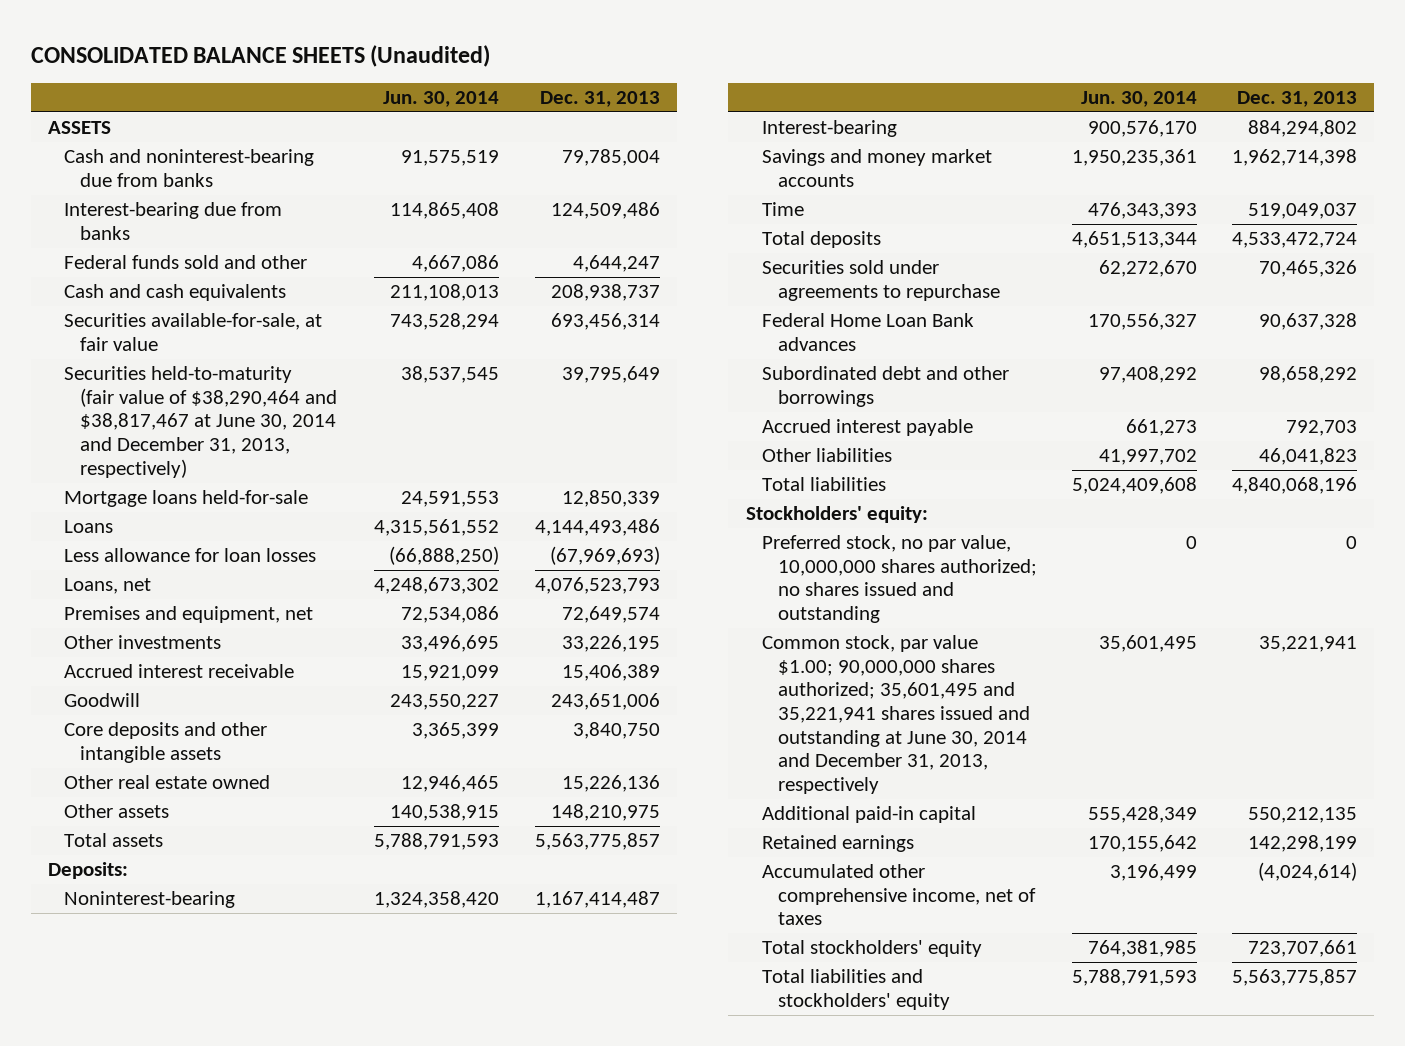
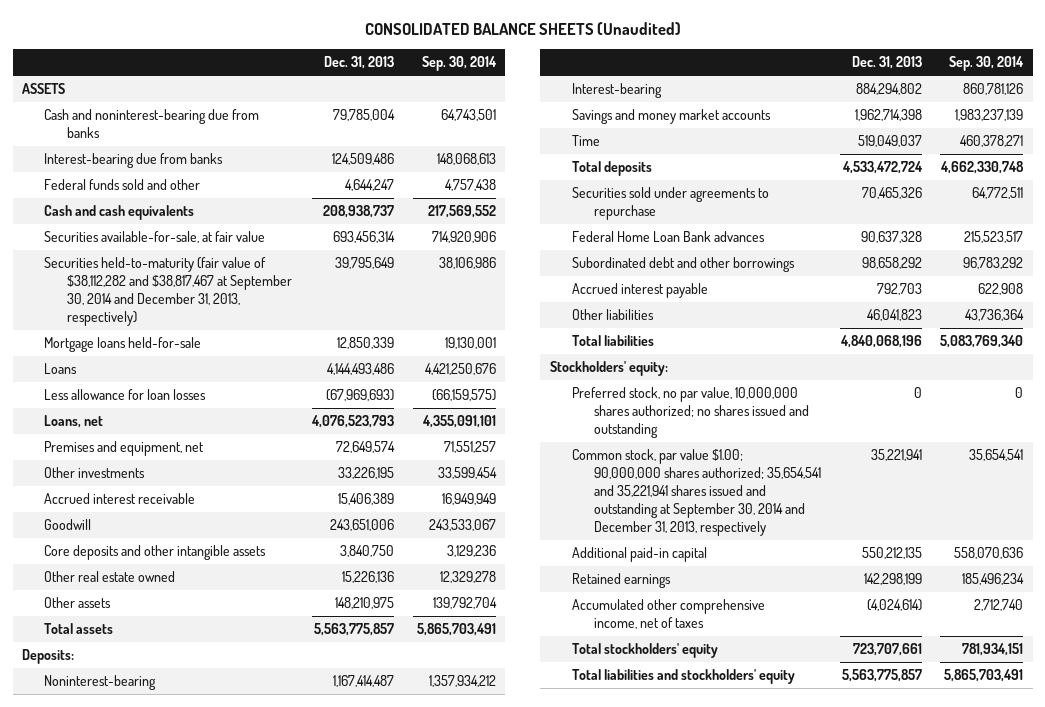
- | Jun. 30, 2014 | Dec. 31, 2013
+ | Dec. 31, 2013 | Sep. 30, 2014
- Securities held-to-maturity (fair value of $38,290,464 and $38,817,467 at June 30, 2014 and December 31, 2013, respectively) | 38,537,545 | 39,795,649
+ Securities held-to-maturity (fair value of $38,112,282 and $38,817,467 at September 30, 2014 and December 31, 2013, respectively) | 39,795,649 | 38,106,986
- Common stock, par value $1.00; 90,000,000 shares authorized; 35,601,495 and 35,221,941 shares issued and outstanding at June 30, 2014 and December 31, 2013, respectively | 35,601,495 | 35,221,941
+ Common stock, par value $1.00; 90,000,000 shares authorized; 35,654,541 and 35,221,941 shares issued and outstanding at September 30, 2014 and December 31, 2013, respectively | 35,221,941 | 35,654,541

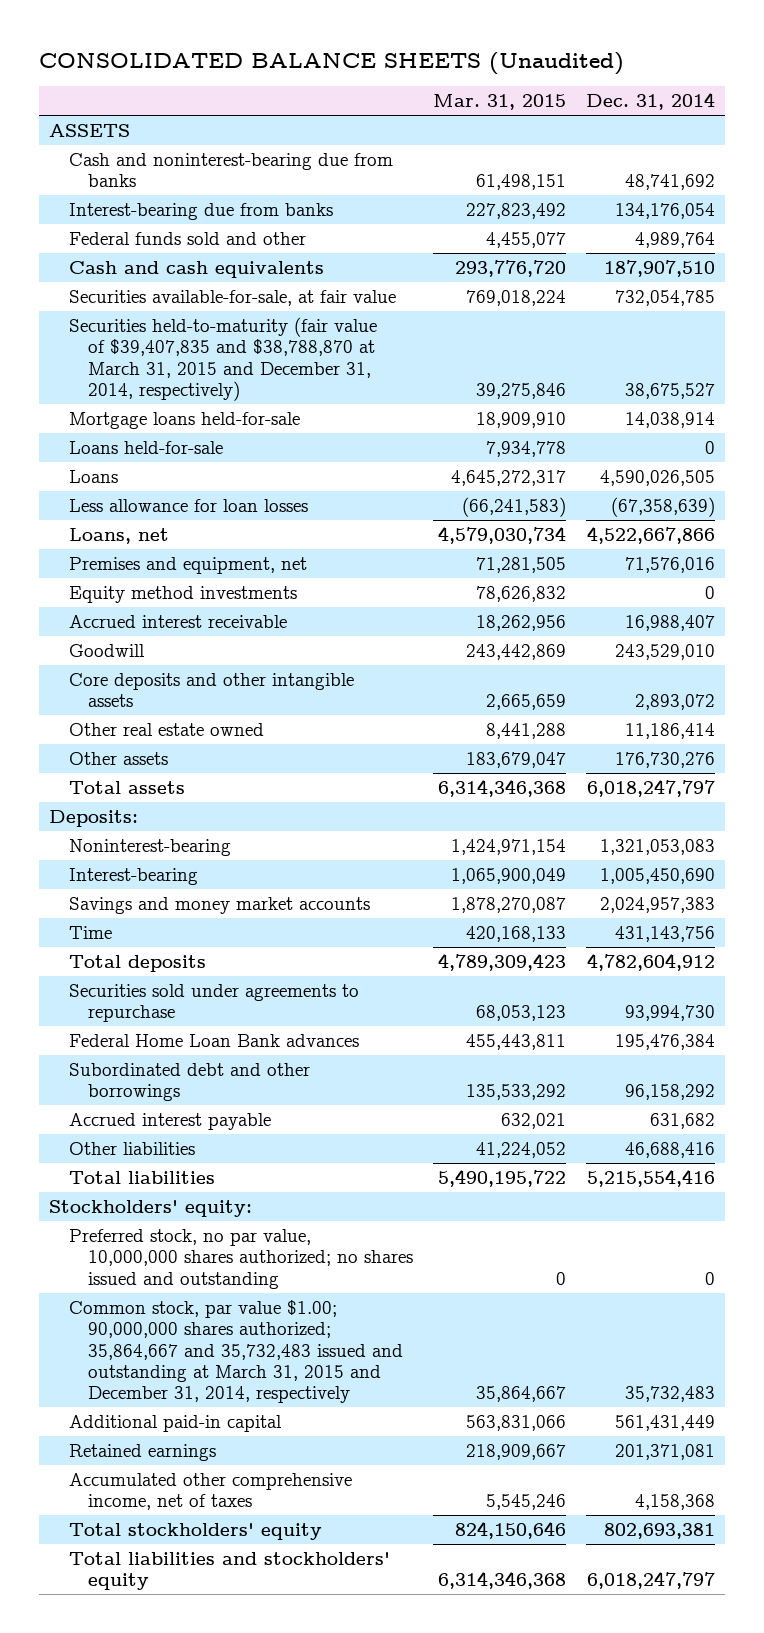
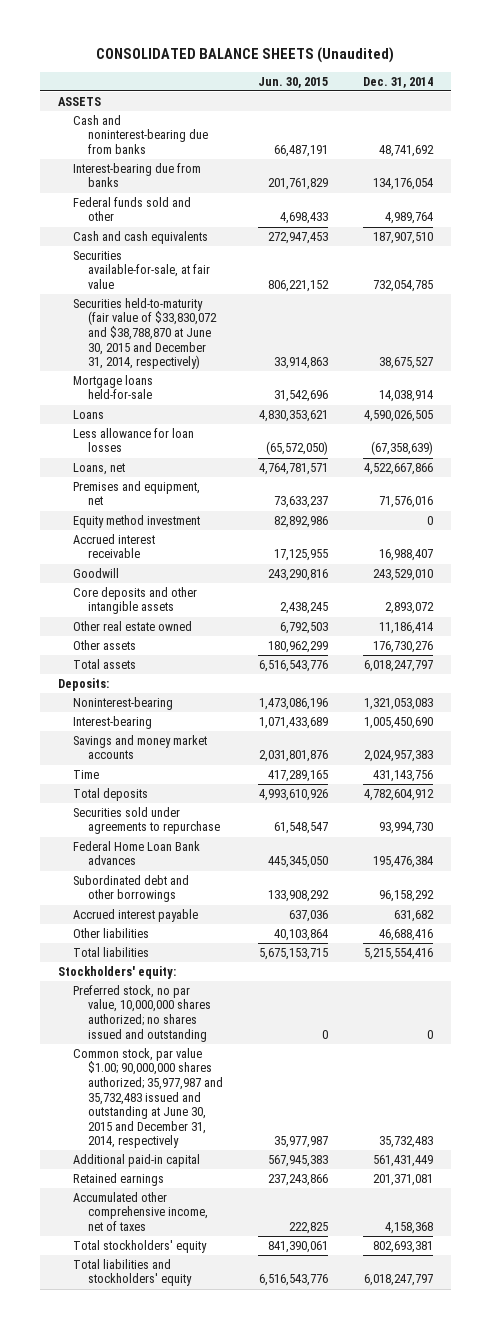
- | Mar. 31, 2015 | Dec. 31, 2014
+ | Jun. 30, 2015 | Dec. 31, 2014
- Securities held-to-maturity (fair value of $39,407,835 and $38,788,870 at March 31, 2015 and December 31, 2014, respectively) | 39,275,846 | 38,675,527
+ Securities held-to-maturity (fair value of $33,830,072 and $38,788,870 at June 30, 2015 and December 31, 2014, respectively) | 33,914,863 | 38,675,527
- Loans held-for-sale | 7,934,778 | 0
- Equity method investments | 78,626,832 | 0
+ Equity method investment | 82,892,986 | 0
- Common stock, par value $1.00; 90,000,000 shares authorized; 35,864,667 and 35,732,483 issued and outstanding at March 31, 2015 and December 31, 2014, respectively | 35,864,667 | 35,732,483
+ Common stock, par value $1.00; 90,000,000 shares authorized; 35,977,987 and 35,732,483 issued and outstanding at June 30, 2015 and December 31, 2014, respectively | 35,977,987 | 35,732,483

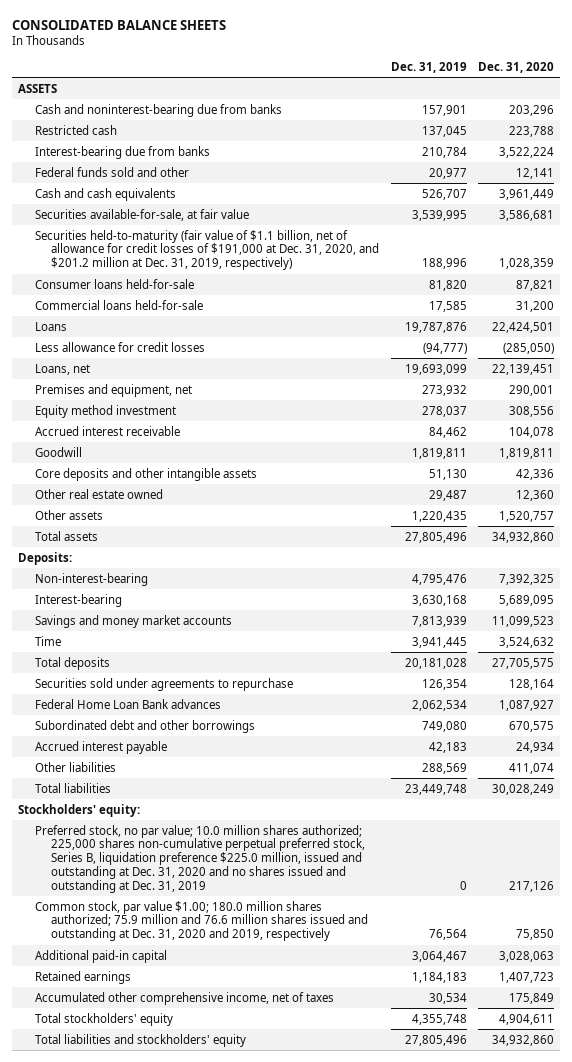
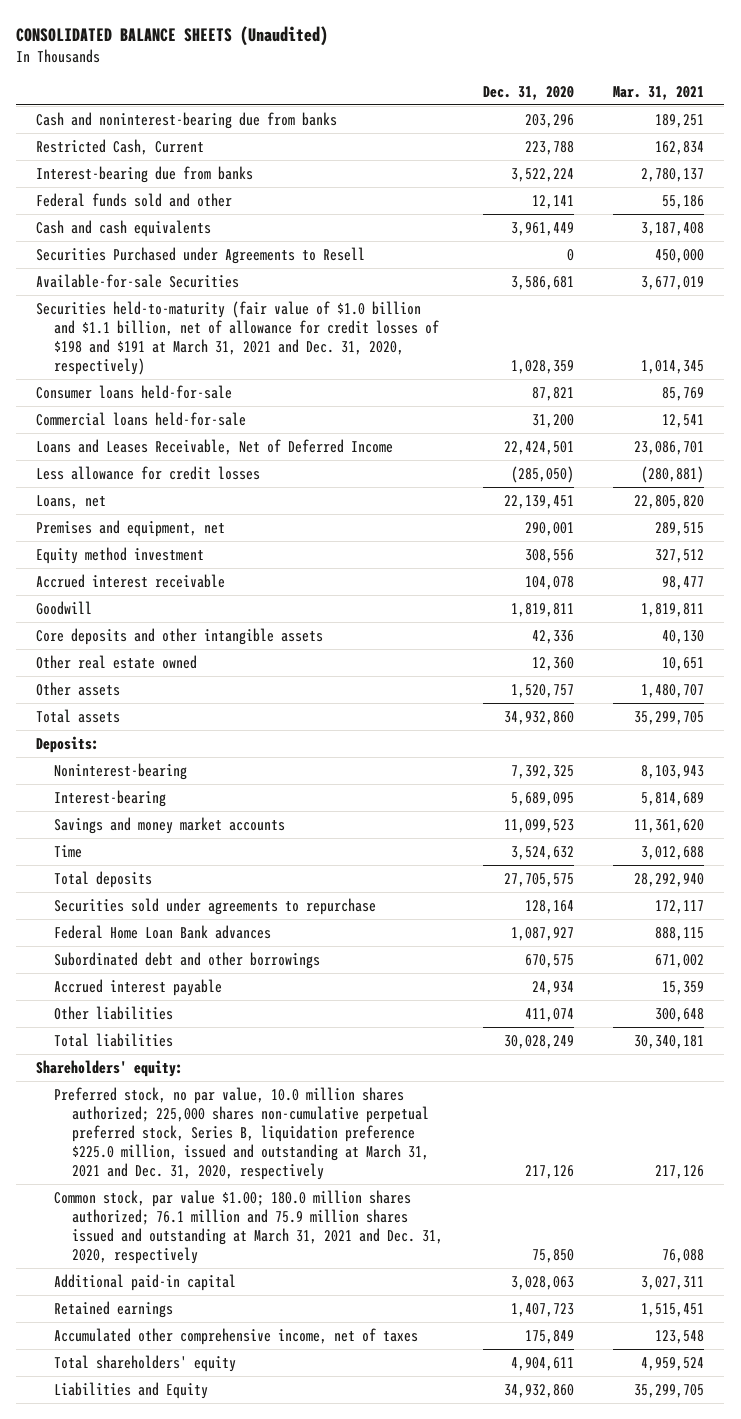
- CONSOLIDATED BALANCE SHEETS
+ CONSOLIDATED BALANCE SHEETS (Unaudited)
- | Dec. 31, 2019 | Dec. 31, 2020
+ | Dec. 31, 2020 | Mar. 31, 2021
- ASSETS
- Restricted cash | 137,045 | 223,788
+ Restricted Cash, Current | 223,788 | 162,834
- Securities available-for-sale, at fair value | 3,539,995 | 3,586,681
- Securities held-to-maturity (fair value of $1.1 billion, net of allowance for credit losses of $191,000 at Dec. 31, 2020, and $201.2 million at Dec. 31, 2019, respectively) | 188,996 | 1,028,359
+ Securities Purchased under Agreements to Resell | 0 | 450,000
+ Available-for-sale Securities | 3,586,681 | 3,677,019
+ Securities held-to-maturity (fair value of $1.0 billion and $1.1 billion, net of allowance for credit losses of $198 and $191 at March 31, 2021 and Dec. 31, 2020, respectively) | 1,028,359 | 1,014,345
- Loans | 19,787,876 | 22,424,501
+ Loans and Leases Receivable, Net of Deferred Income | 22,424,501 | 23,086,701
- Non-interest-bearing | 4,795,476 | 7,392,325
+ Noninterest-bearing | 7,392,325 | 8,103,943
- Stockholders' equity:
- Preferred stock, no par value; 10.0 million shares authorized; 225,000 shares non-cumulative perpetual preferred stock, Series B, liquidation preference $225.0 million, issued and outstanding at Dec. 31, 2020 and no shares issued and outstanding at Dec. 31, 2019 | 0 | 217,126
- Common stock, par value $1.00; 180.0 million shares authorized; 75.9 million and 76.6 million shares issued and outstanding at Dec. 31, 2020 and 2019, respectively | 76,564 | 75,850
+ Shareholders' equity:
+ Preferred stock, no par value, 10.0 million shares authorized; 225,000 shares non-cumulative perpetual preferred stock, Series B, liquidation preference $225.0 million, issued and outstanding at March 31, 2021 and Dec. 31, 2020, respectively | 217,126 | 217,126
+ Common stock, par value $1.00; 180.0 million shares authorized; 76.1 million and 75.9 million shares issued and outstanding at March 31, 2021 and Dec. 31, 2020, respectively | 75,850 | 76,088
- Total stockholders' equity | 4,355,748 | 4,904,611
- Total liabilities and stockholders' equity | 27,805,496 | 34,932,860
+ Total shareholders' equity | 4,904,611 | 4,959,524
+ Liabilities and Equity | 34,932,860 | 35,299,705

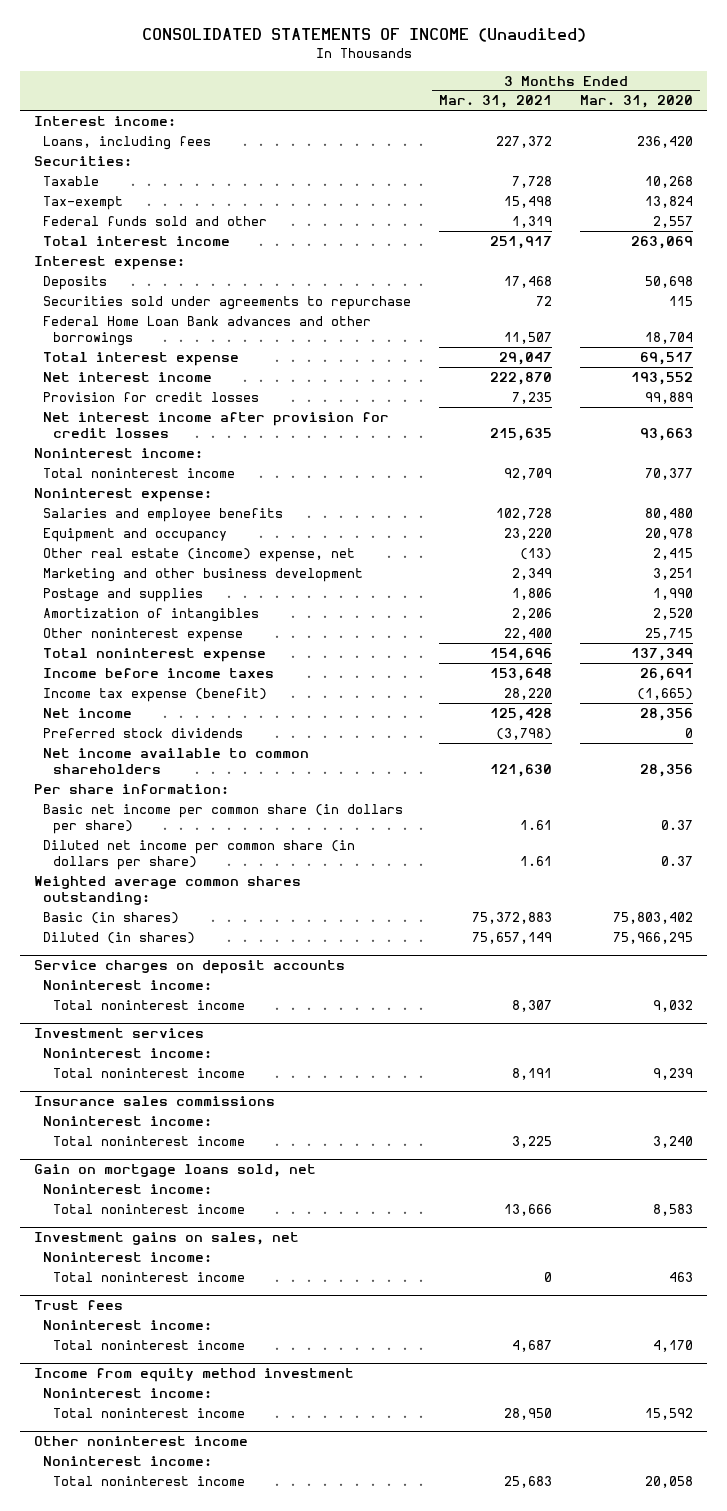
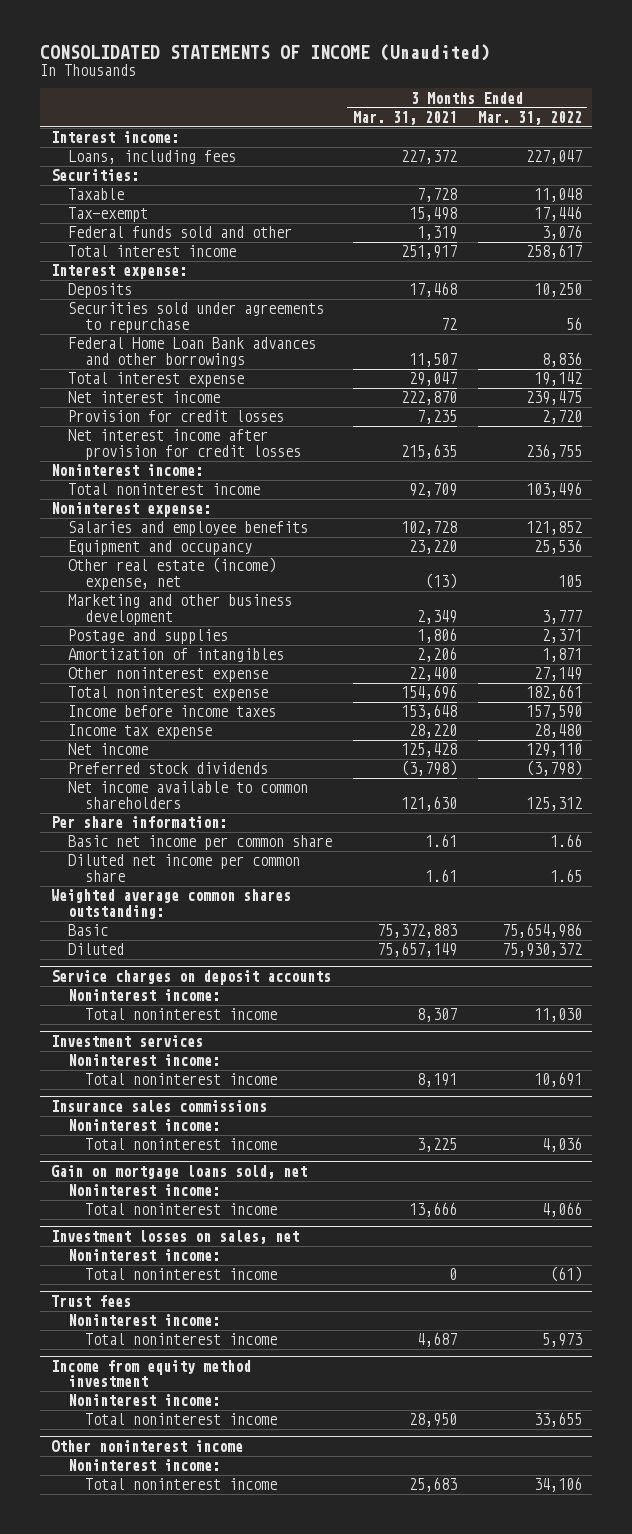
- | 3 Months Ended Mar. 31, 2021 | 3 Months Ended Mar. 31, 2020
+ | 3 Months Ended Mar. 31, 2021 | 3 Months Ended Mar. 31, 2022
- Income tax expense (benefit) | 28,220 | (1,665)
+ Income tax expense | 28,220 | 28,480
- Basic net income per common share (in dollars per share) | 1.61 | 0.37
- Diluted net income per common share (in dollars per share) | 1.61 | 0.37
+ Basic net income per common share | 1.61 | 1.66
+ Diluted net income per common share | 1.61 | 1.65
- Basic (in shares) | 75,372,883 | 75,803,402
- Diluted (in shares) | 75,657,149 | 75,966,295
+ Basic | 75,372,883 | 75,654,986
+ Diluted | 75,657,149 | 75,930,372
- Investment gains on sales, net
+ Investment losses on sales, net

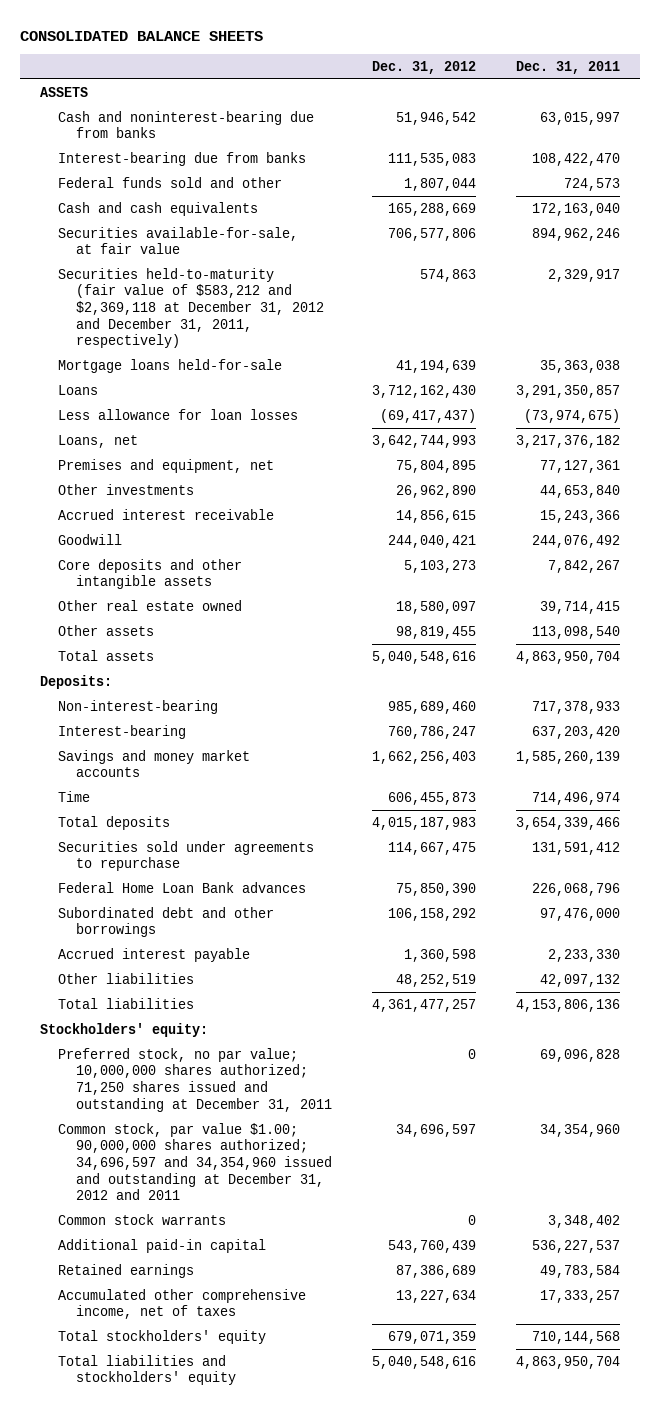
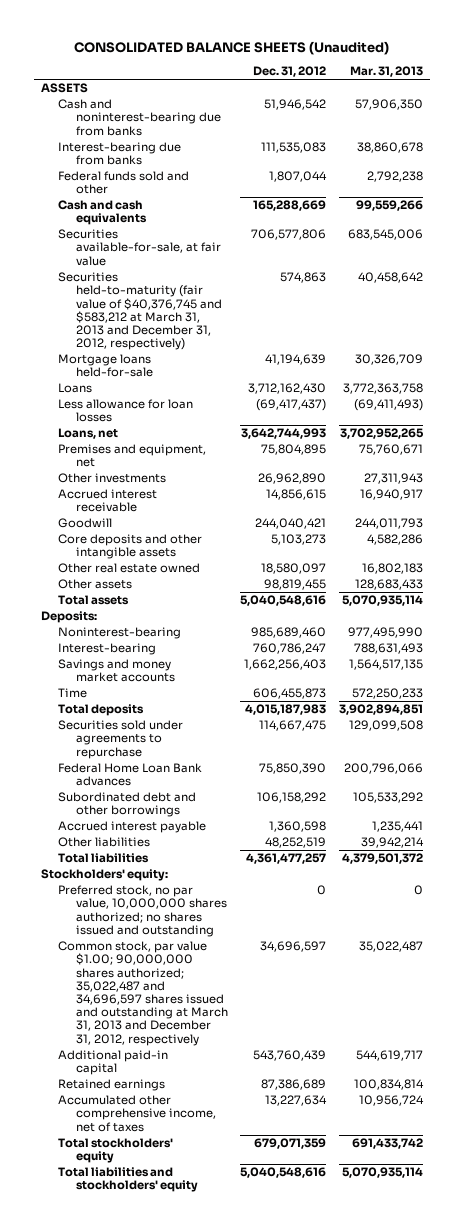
- CONSOLIDATED BALANCE SHEETS
+ CONSOLIDATED BALANCE SHEETS (Unaudited)
- | Dec. 31, 2012 | Dec. 31, 2011
+ | Dec. 31, 2012 | Mar. 31, 2013
- Securities held-to-maturity (fair value of $583,212 and $2,369,118 at December 31, 2012 and December 31, 2011, respectively) | 574,863 | 2,329,917
+ Securities held-to-maturity (fair value of $40,376,745 and $583,212 at March 31, 2013 and December 31, 2012, respectively) | 574,863 | 40,458,642
- Non-interest-bearing | 985,689,460 | 717,378,933
+ Noninterest-bearing | 985,689,460 | 977,495,990
- Preferred stock, no par value; 10,000,000 shares authorized; 71,250 shares issued and outstanding at December 31, 2011 | 0 | 69,096,828
- Common stock, par value $1.00; 90,000,000 shares authorized; 34,696,597 and 34,354,960 issued and outstanding at December 31, 2012 and 2011 | 34,696,597 | 34,354,960
- Common stock warrants | 0 | 3,348,402
+ Preferred stock, no par value, 10,000,000 shares authorized; no shares issued and outstanding | 0 | 0
+ Common stock, par value $1.00; 90,000,000 shares authorized; 35,022,487 and 34,696,597 shares issued and outstanding at March 31, 2013 and December 31, 2012, respectively | 34,696,597 | 35,022,487

